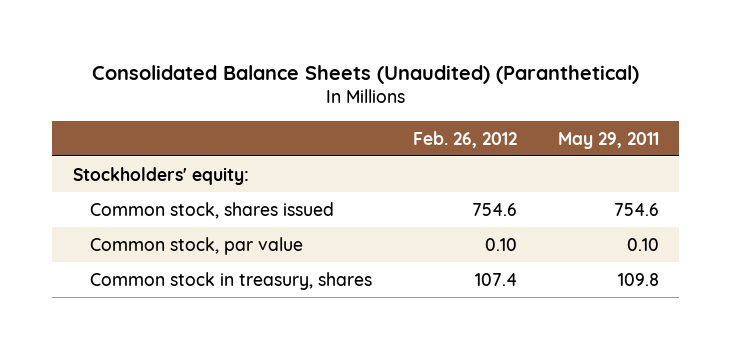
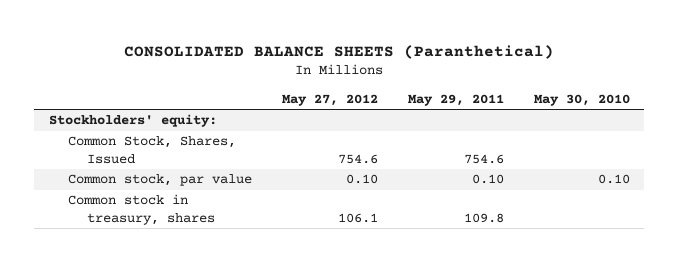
- Consolidated Balance Sheets (Unaudited) (Paranthetical)
+ CONSOLIDATED BALANCE SHEETS (Paranthetical)
- | Feb. 26, 2012 | May 29, 2011
+ | May 27, 2012 | May 29, 2011 | May 30, 2010
- Common stock, shares issued | 754.6 | 754.6
+ Common Stock, Shares, Issued | 754.6 | 754.6 |

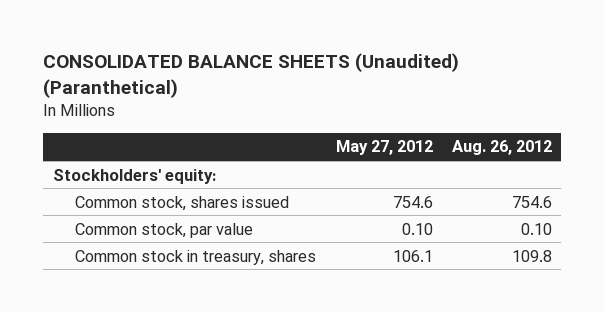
- CONSOLIDATED BALANCE SHEETS (Paranthetical)
+ CONSOLIDATED BALANCE SHEETS (Unaudited) (Paranthetical)
- | May 27, 2012 | May 29, 2011 | May 30, 2010
+ | May 27, 2012 | Aug. 26, 2012
- Common Stock, Shares, Issued | 754.6 | 754.6 |
+ Common stock, shares issued | 754.6 | 754.6

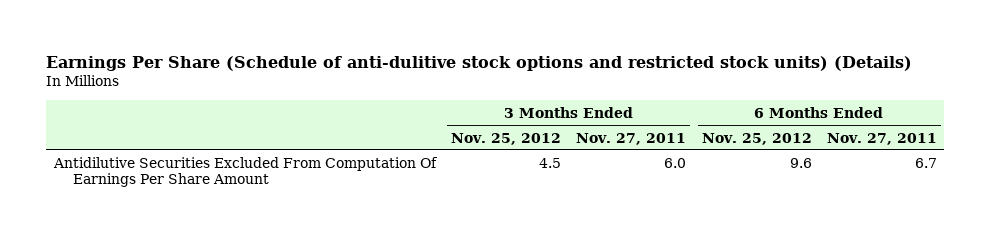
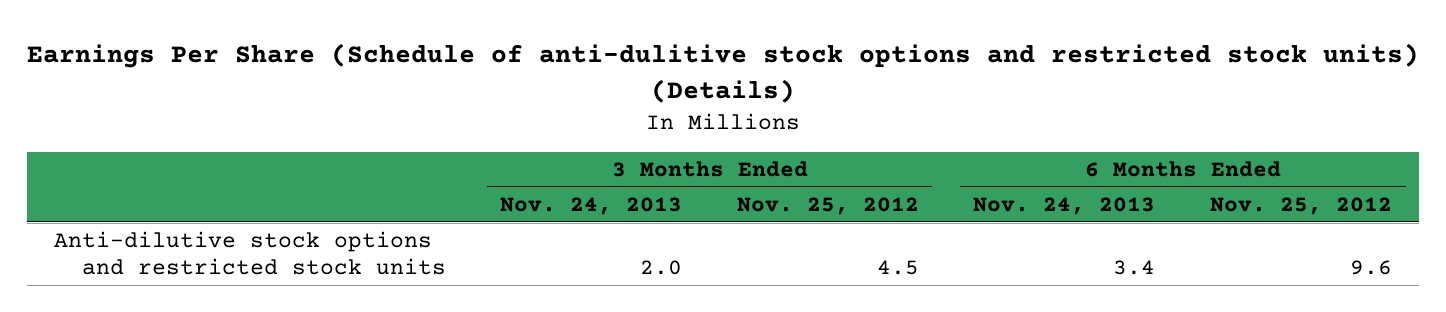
- | 3 Months Ended Nov. 25, 2012 | 3 Months Ended Nov. 27, 2011 | 6 Months Ended Nov. 25, 2012 | 6 Months Ended Nov. 27, 2011
+ | 3 Months Ended Nov. 24, 2013 | 3 Months Ended Nov. 25, 2012 | 6 Months Ended Nov. 24, 2013 | 6 Months Ended Nov. 25, 2012
- Antidilutive Securities Excluded From Computation Of Earnings Per Share Amount | 4.5 | 6.0 | 9.6 | 6.7
+ Anti-dilutive stock options and restricted stock units | 2.0 | 4.5 | 3.4 | 9.6

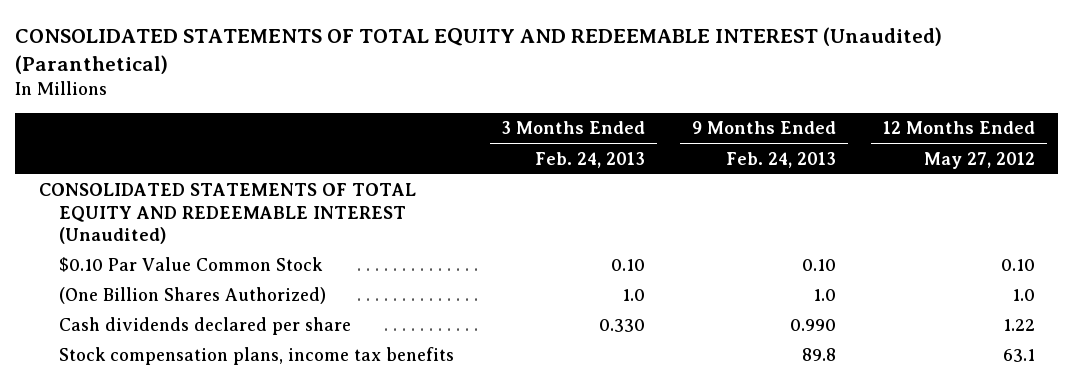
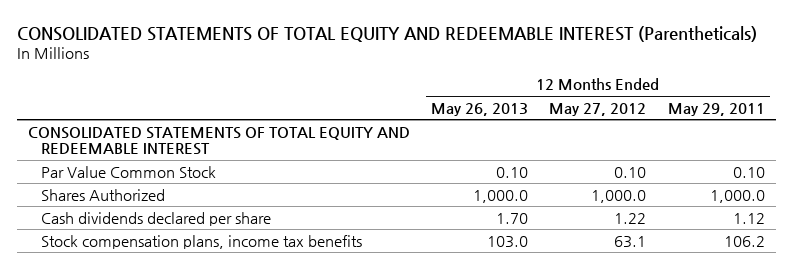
- CONSOLIDATED STATEMENTS OF TOTAL EQUITY AND REDEEMABLE INTEREST (Unaudited) (Paranthetical)
+ CONSOLIDATED STATEMENTS OF TOTAL EQUITY AND REDEEMABLE INTEREST (Parentheticals)
- | 3 Months Ended Feb. 24, 2013 | 9 Months Ended Feb. 24, 2013 | 12 Months Ended May 27, 2012
+ | 12 Months Ended May 26, 2013 | 12 Months Ended May 27, 2012 | 12 Months Ended May 29, 2011
- CONSOLIDATED STATEMENTS OF TOTAL EQUITY AND REDEEMABLE INTEREST (Unaudited)
- $0.10 Par Value Common Stock | 0.10 | 0.10 | 0.10
- (One Billion Shares Authorized) | 1.0 | 1.0 | 1.0
+ CONSOLIDATED STATEMENTS OF TOTAL EQUITY AND REDEEMABLE INTEREST
+ Par Value Common Stock | 0.10 | 0.10 | 0.10
+ Shares Authorized | 1,000.0 | 1,000.0 | 1,000.0

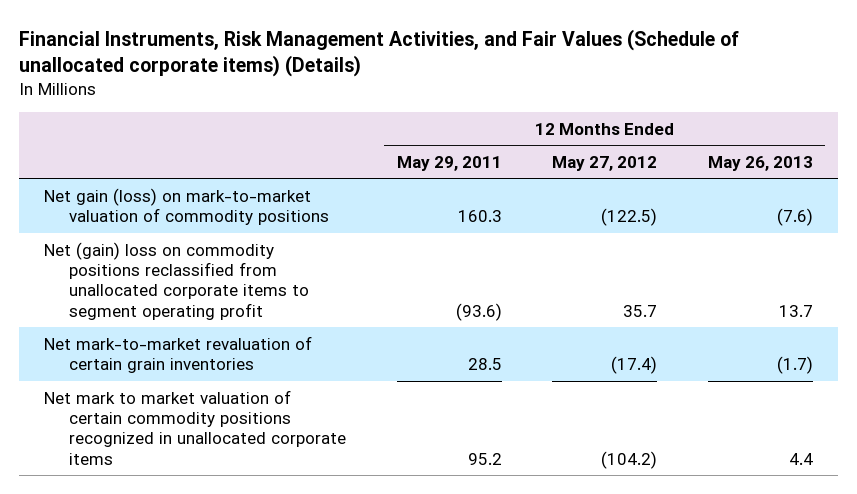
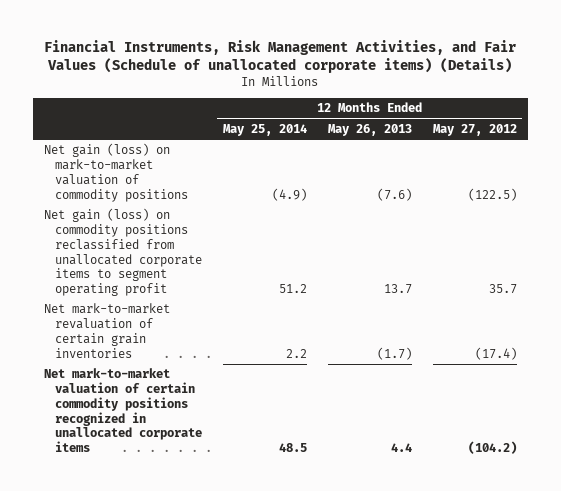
- | 12 Months Ended May 29, 2011 | 12 Months Ended May 27, 2012 | 12 Months Ended May 26, 2013
+ | 12 Months Ended May 25, 2014 | 12 Months Ended May 26, 2013 | 12 Months Ended May 27, 2012
- Net (gain) loss on commodity positions reclassified from unallocated corporate items to segment operating profit | (93.6) | 35.7 | 13.7
+ Net gain (loss) on commodity positions reclassified from unallocated corporate items to segment operating profit | 51.2 | 13.7 | 35.7
- Net mark to market valuation of certain commodity positions recognized in unallocated corporate items | 95.2 | (104.2) | 4.4
+ Net mark-to-market valuation of certain commodity positions recognized in unallocated corporate items | 48.5 | 4.4 | (104.2)

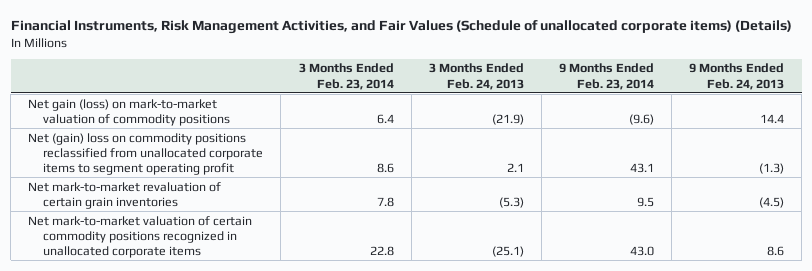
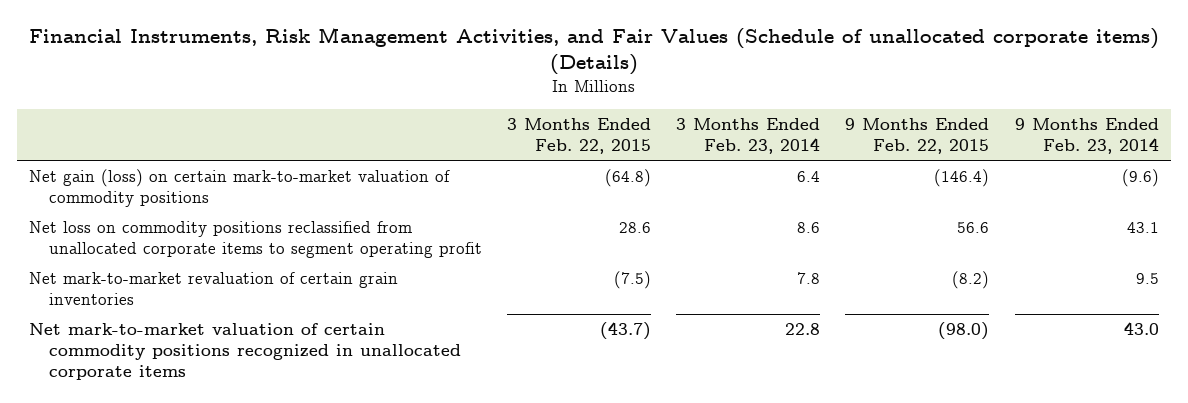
- | 3 Months Ended Feb. 23, 2014 | 3 Months Ended Feb. 24, 2013 | 9 Months Ended Feb. 23, 2014 | 9 Months Ended Feb. 24, 2013
+ | 3 Months Ended Feb. 22, 2015 | 3 Months Ended Feb. 23, 2014 | 9 Months Ended Feb. 22, 2015 | 9 Months Ended Feb. 23, 2014
- Net gain (loss) on mark-to-market valuation of commodity positions | 6.4 | (21.9) | (9.6) | 14.4
- Net (gain) loss on commodity positions reclassified from unallocated corporate items to segment operating profit | 8.6 | 2.1 | 43.1 | (1.3)
+ Net gain (loss) on certain mark-to-market valuation of commodity positions | (64.8) | 6.4 | (146.4) | (9.6)
+ Net loss on commodity positions reclassified from unallocated corporate items to segment operating profit | 28.6 | 8.6 | 56.6 | 43.1

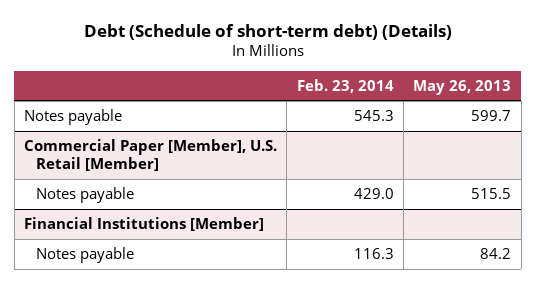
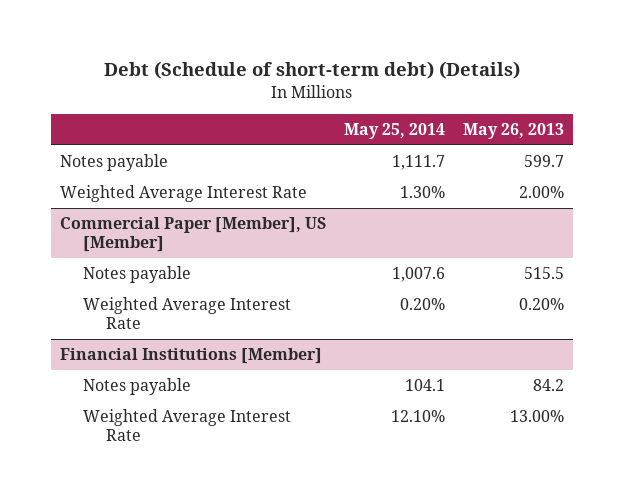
- | Feb. 23, 2014 | May 26, 2013
+ | May 25, 2014 | May 26, 2013
- Commercial Paper [Member], U.S. Retail [Member]
+ Weighted Average Interest Rate | 1.30% | 2.00%
+ Commercial Paper [Member], US [Member]
+ Weighted Average Interest Rate | 0.20% | 0.20%
@ Financial Institutions [Member]
+ Weighted Average Interest Rate | 12.10% | 13.00%

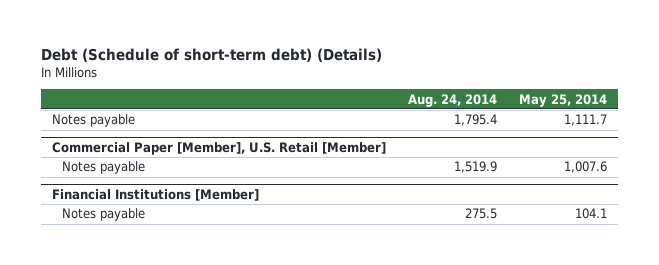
- | May 25, 2014 | May 26, 2013
+ | Aug. 24, 2014 | May 25, 2014
- Weighted Average Interest Rate | 1.30% | 2.00%
- Commercial Paper [Member], US [Member]
+ Commercial Paper [Member], U.S. Retail [Member]
- Weighted Average Interest Rate | 0.20% | 0.20%
@ Financial Institutions [Member]
- Weighted Average Interest Rate | 12.10% | 13.00%

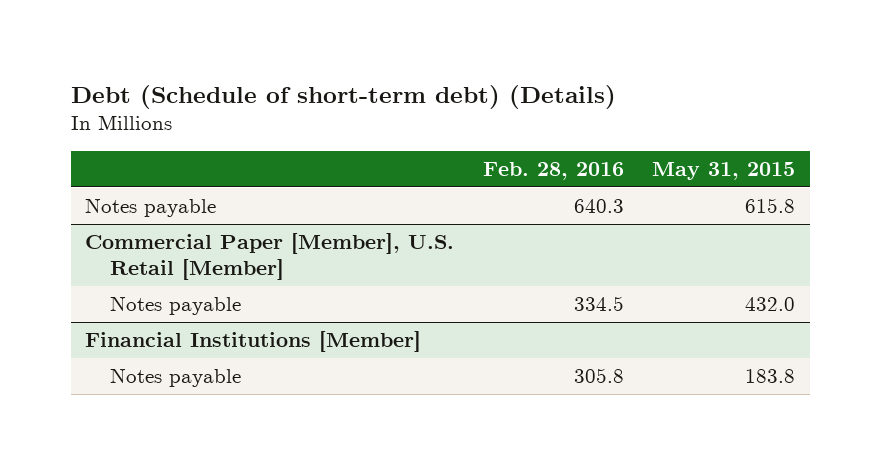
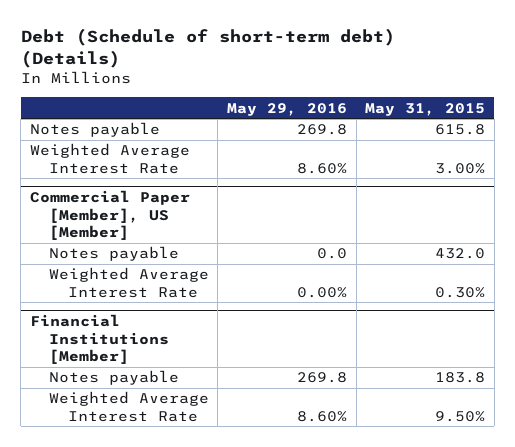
- | Feb. 28, 2016 | May 31, 2015
+ | May 29, 2016 | May 31, 2015
- Commercial Paper [Member], U.S. Retail [Member]
+ Weighted Average Interest Rate | 8.60% | 3.00%
+ Commercial Paper [Member], US [Member]
+ Weighted Average Interest Rate | 0.00% | 0.30%
@ Financial Institutions [Member]
+ Weighted Average Interest Rate | 8.60% | 9.50%

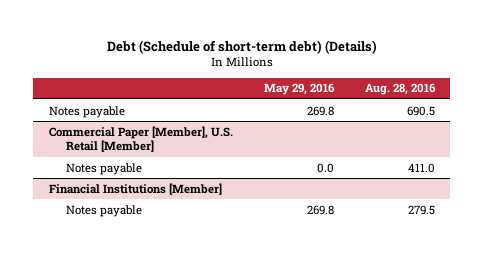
- | May 29, 2016 | May 31, 2015
+ | May 29, 2016 | Aug. 28, 2016
- Weighted Average Interest Rate | 8.60% | 3.00%
- Commercial Paper [Member], US [Member]
+ Commercial Paper [Member], U.S. Retail [Member]
- Weighted Average Interest Rate | 0.00% | 0.30%
@ Financial Institutions [Member]
- Weighted Average Interest Rate | 8.60% | 9.50%

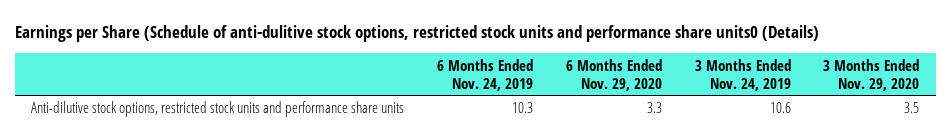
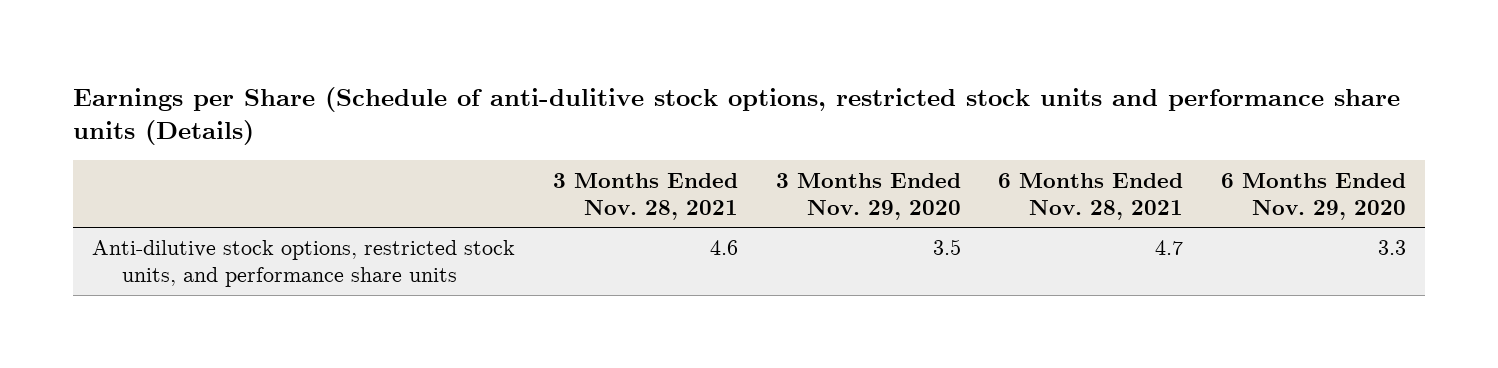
- Earnings per Share (Schedule of anti-dulitive stock options, restricted stock units and performance share units0 (Details)
+ Earnings per Share (Schedule of anti-dulitive stock options, restricted stock units and performance share units (Details)
- | 6 Months Ended Nov. 24, 2019 | 6 Months Ended Nov. 29, 2020 | 3 Months Ended Nov. 24, 2019 | 3 Months Ended Nov. 29, 2020
+ | 3 Months Ended Nov. 28, 2021 | 3 Months Ended Nov. 29, 2020 | 6 Months Ended Nov. 28, 2021 | 6 Months Ended Nov. 29, 2020
- Anti-dilutive stock options, restricted stock units and performance share units | 10.3 | 3.3 | 10.6 | 3.5
+ Anti-dilutive stock options, restricted stock units, and performance share units | 4.6 | 3.5 | 4.7 | 3.3

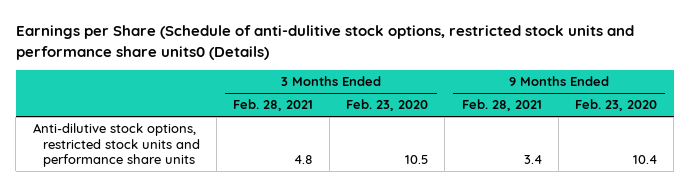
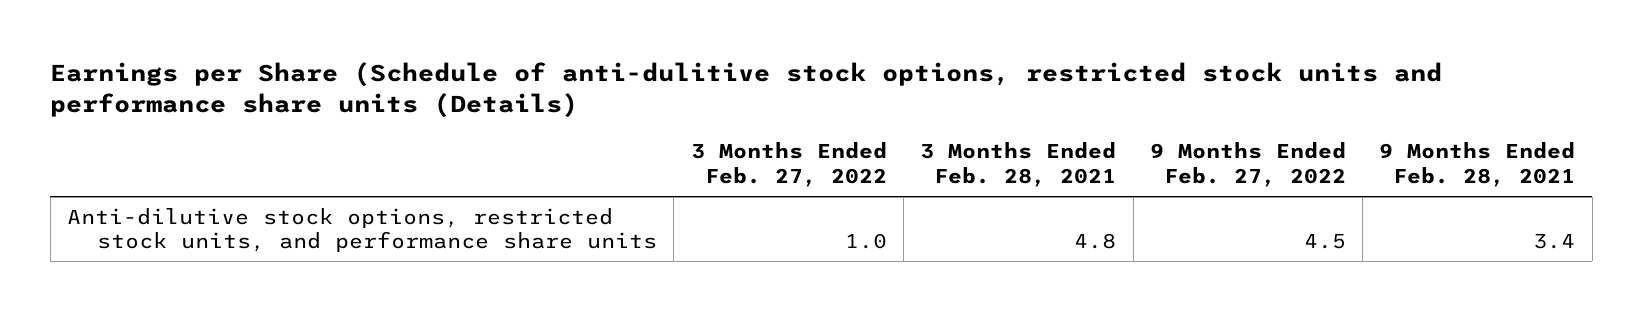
- Earnings per Share (Schedule of anti-dulitive stock options, restricted stock units and performance share units0 (Details)
+ Earnings per Share (Schedule of anti-dulitive stock options, restricted stock units and performance share units (Details)
- | 3 Months Ended Feb. 28, 2021 | 3 Months Ended Feb. 23, 2020 | 9 Months Ended Feb. 28, 2021 | 9 Months Ended Feb. 23, 2020
+ | 3 Months Ended Feb. 27, 2022 | 3 Months Ended Feb. 28, 2021 | 9 Months Ended Feb. 27, 2022 | 9 Months Ended Feb. 28, 2021
- Anti-dilutive stock options, restricted stock units and performance share units | 4.8 | 10.5 | 3.4 | 10.4
+ Anti-dilutive stock options, restricted stock units, and performance share units | 1.0 | 4.8 | 4.5 | 3.4

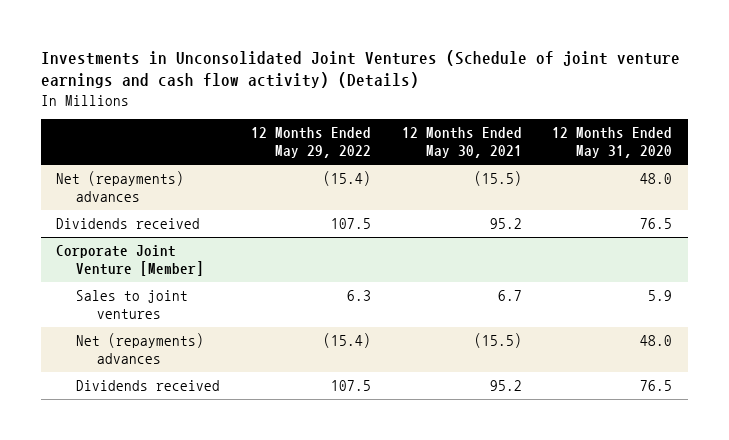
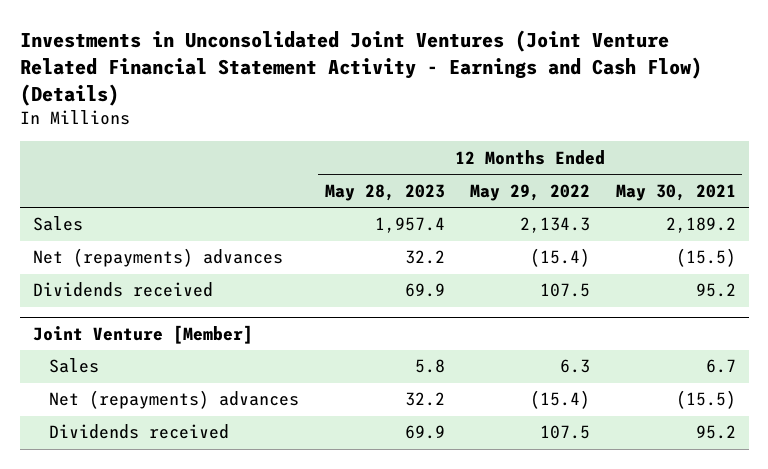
- Investments in Unconsolidated Joint Ventures (Schedule of joint venture earnings and cash flow activity) (Details)
+ Investments in Unconsolidated Joint Ventures (Joint Venture Related Financial Statement Activity - Earnings and Cash Flow) (Details)
- | 12 Months Ended May 29, 2022 | 12 Months Ended May 30, 2021 | 12 Months Ended May 31, 2020
+ | 12 Months Ended May 28, 2023 | 12 Months Ended May 29, 2022 | 12 Months Ended May 30, 2021
+ Sales | 1,957.4 | 2,134.3 | 2,189.2
- Corporate Joint Venture [Member]
- Sales to joint ventures | 6.3 | 6.7 | 5.9
+ Joint Venture [Member]
+ Sales | 5.8 | 6.3 | 6.7

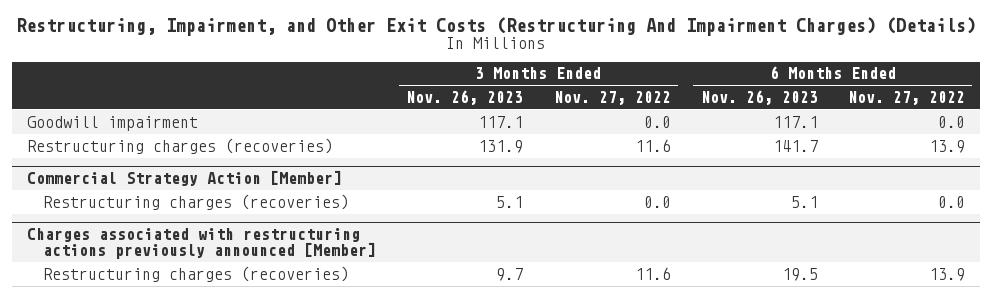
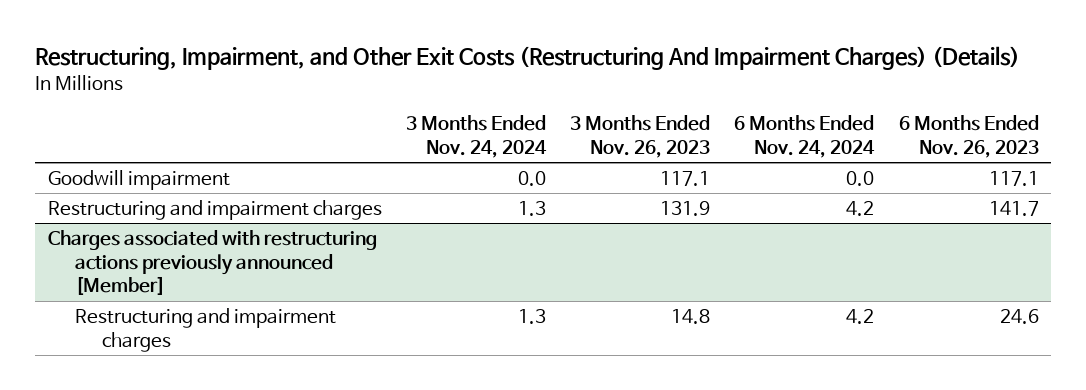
- | 3 Months Ended Nov. 26, 2023 | 3 Months Ended Nov. 27, 2022 | 6 Months Ended Nov. 26, 2023 | 6 Months Ended Nov. 27, 2022
+ | 3 Months Ended Nov. 24, 2024 | 3 Months Ended Nov. 26, 2023 | 6 Months Ended Nov. 24, 2024 | 6 Months Ended Nov. 26, 2023
- Restructuring charges (recoveries) | 131.9 | 11.6 | 141.7 | 13.9
- Commercial Strategy Action [Member]
- Restructuring charges (recoveries) | 5.1 | 0.0 | 5.1 | 0.0
+ Restructuring and impairment charges | 1.3 | 131.9 | 4.2 | 141.7
@ Charges associated with restructuring actions previously announced [Member]
- Restructuring charges (recoveries) | 9.7 | 11.6 | 19.5 | 13.9
+ Restructuring and impairment charges | 1.3 | 14.8 | 4.2 | 24.6

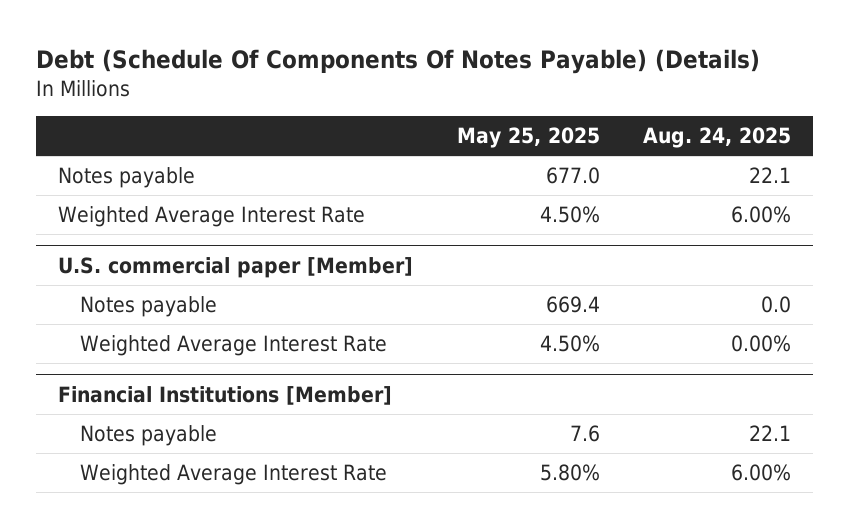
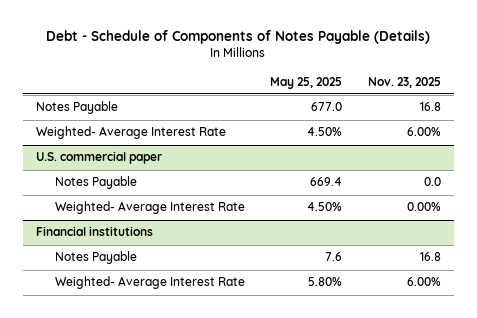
- Debt (Schedule Of Components Of Notes Payable) (Details)
+ Debt - Schedule of Components of Notes Payable (Details)
- | May 25, 2025 | Aug. 24, 2025
+ | May 25, 2025 | Nov. 23, 2025
- Notes payable | 677.0 | 22.1
- Weighted Average Interest Rate | 4.50% | 6.00%
- U.S. commercial paper [Member]
- Notes payable | 669.4 | 0.0
- Weighted Average Interest Rate | 4.50% | 0.00%
- Financial Institutions [Member]
- Notes payable | 7.6 | 22.1
- Weighted Average Interest Rate | 5.80% | 6.00%
+ Notes Payable | 677.0 | 16.8
+ Weighted- Average Interest Rate | 4.50% | 6.00%
+ U.S. commercial paper
+ Notes Payable | 669.4 | 0.0
+ Weighted- Average Interest Rate | 4.50% | 0.00%
+ Financial institutions
+ Notes Payable | 7.6 | 16.8
+ Weighted- Average Interest Rate | 5.80% | 6.00%

